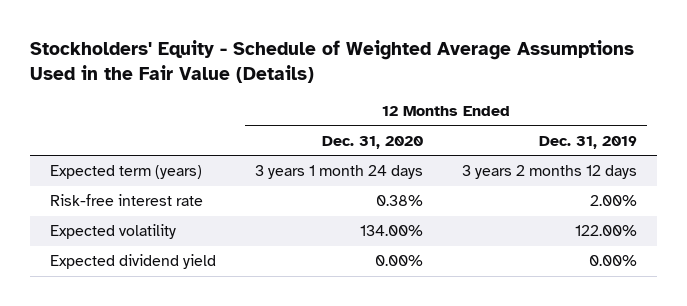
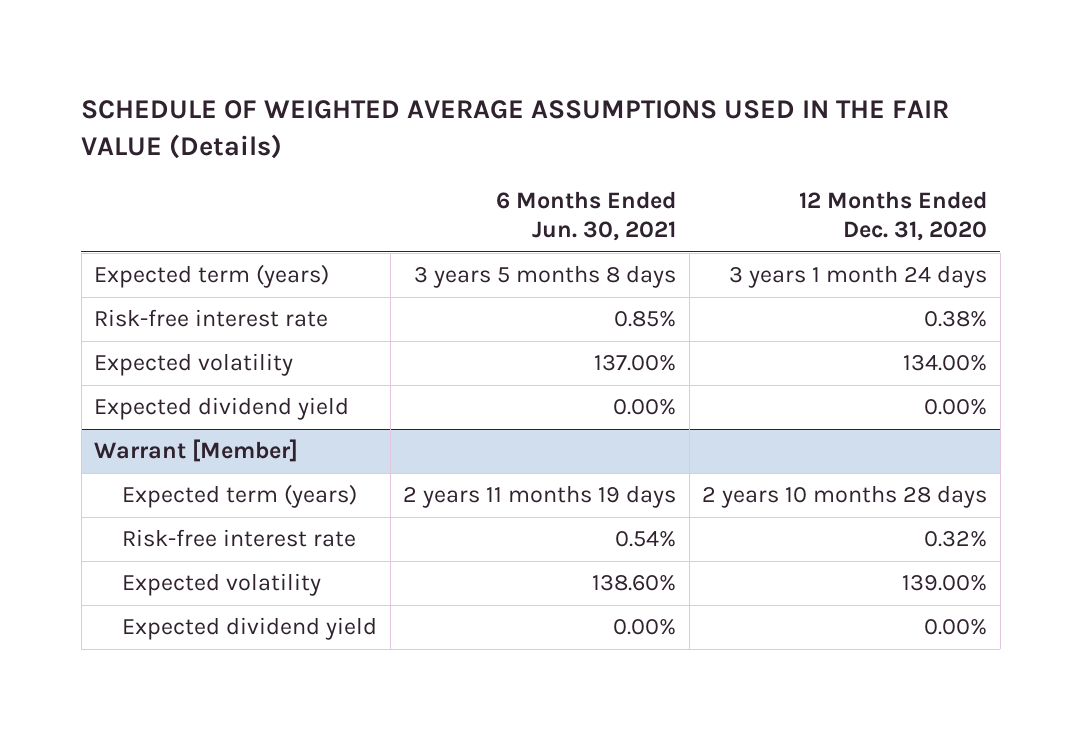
- Stockholders' Equity - Schedule of Weighted Average Assumptions Used in the Fair Value (Details)
+ SCHEDULE OF WEIGHTED AVERAGE ASSUMPTIONS USED IN THE FAIR VALUE (Details)
- | 12 Months Ended Dec. 31, 2020 | 12 Months Ended Dec. 31, 2019
+ | 6 Months Ended Jun. 30, 2021 | 12 Months Ended Dec. 31, 2020
+ Warrant [Member]
+ Expected term (years) | 2 years 11 months 19 days | 2 years 10 months 28 days
+ Risk-free interest rate | 0.54% | 0.32%
+ Expected volatility | 138.60% | 139.00%
+ Expected dividend yield | 0.00% | 0.00%

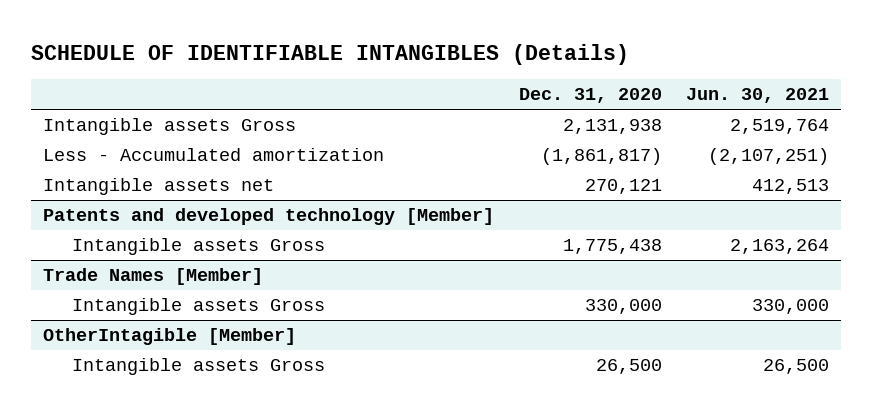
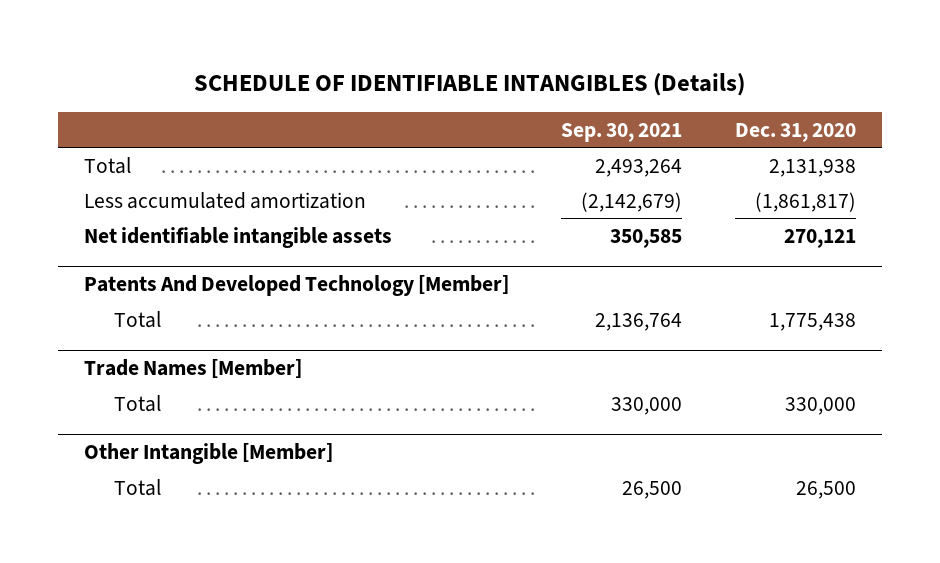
- | Dec. 31, 2020 | Jun. 30, 2021
+ | Sep. 30, 2021 | Dec. 31, 2020
- Intangible assets Gross | 2,131,938 | 2,519,764
- Less - Accumulated amortization | (1,861,817) | (2,107,251)
- Intangible assets net | 270,121 | 412,513
- Patents and developed technology [Member]
- Intangible assets Gross | 1,775,438 | 2,163,264
+ Total | 2,493,264 | 2,131,938
+ Less accumulated amortization | (2,142,679) | (1,861,817)
+ Net identifiable intangible assets | 350,585 | 270,121
+ Patents And Developed Technology [Member]
+ Total | 2,136,764 | 1,775,438
@ Trade Names [Member]
- Intangible assets Gross | 330,000 | 330,000
- OtherIntagible [Member]
- Intangible assets Gross | 26,500 | 26,500
@ Trade Names [Member]
+ Total | 330,000 | 330,000
+ Other Intangible [Member]
+ Total | 26,500 | 26,500

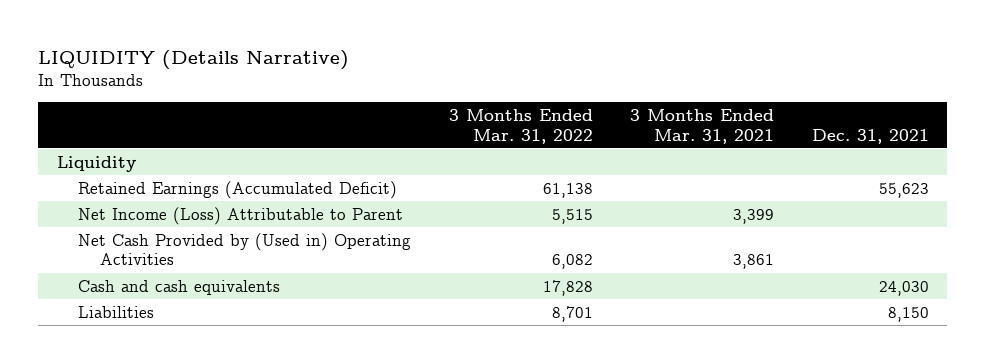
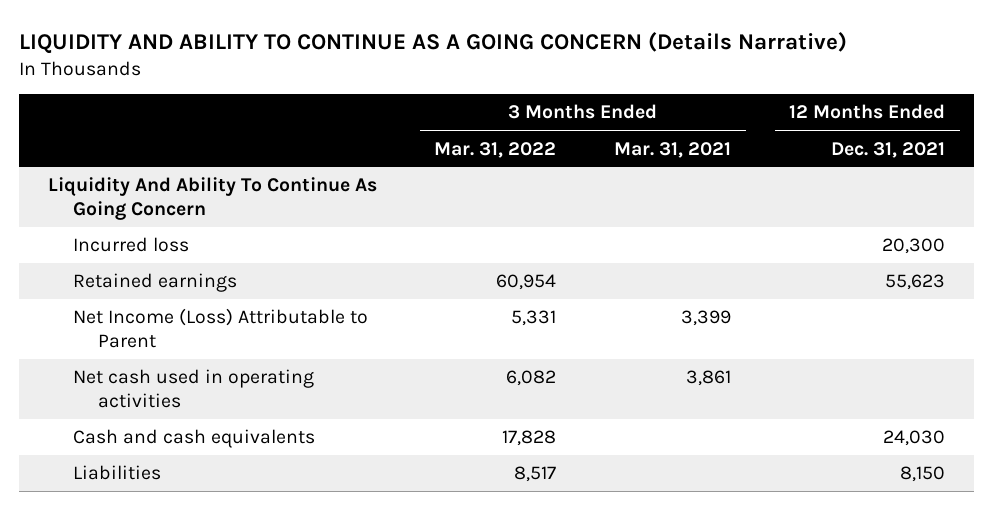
- LIQUIDITY (Details Narrative)
+ LIQUIDITY AND ABILITY TO CONTINUE AS A GOING CONCERN (Details Narrative)
- | 3 Months Ended Mar. 31, 2022 | 3 Months Ended Mar. 31, 2021 | Dec. 31, 2021
+ | 3 Months Ended Mar. 31, 2022 | 3 Months Ended Mar. 31, 2021 | 12 Months Ended Dec. 31, 2021
- Liquidity
- Retained Earnings (Accumulated Deficit) | 61,138 | | 55,623
- Net Income (Loss) Attributable to Parent | 5,515 | 3,399 |
- Net Cash Provided by (Used in) Operating Activities | 6,082 | 3,861 |
+ Liquidity And Ability To Continue As Going Concern
+ Incurred loss | | | 20,300
+ Retained earnings | 60,954 | | 55,623
+ Net Income (Loss) Attributable to Parent | 5,331 | 3,399 |
+ Net cash used in operating activities | 6,082 | 3,861 |
- Liabilities | 8,701 | | 8,150
+ Liabilities | 8,517 | | 8,150

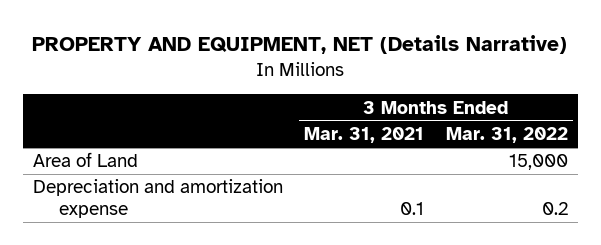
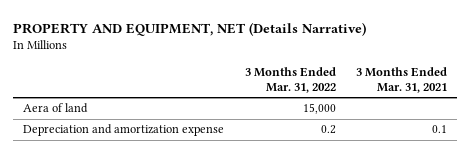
- | 3 Months Ended Mar. 31, 2021 | 3 Months Ended Mar. 31, 2022
+ | 3 Months Ended Mar. 31, 2022 | 3 Months Ended Mar. 31, 2021
- Area of Land | | 15,000
+ Aera of land | 15,000 |

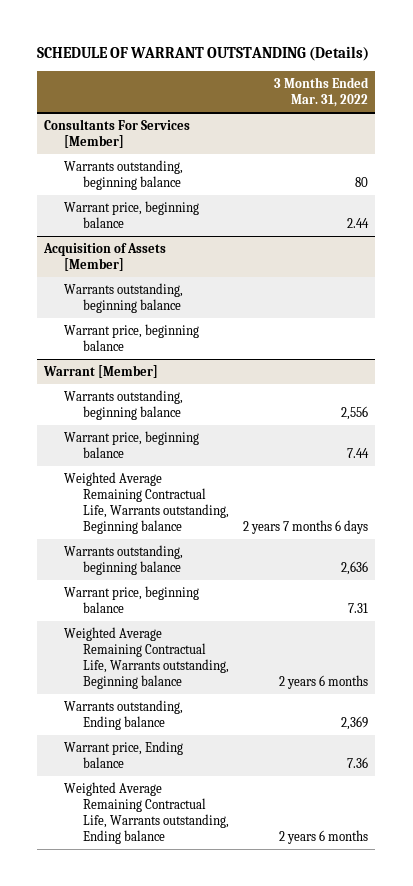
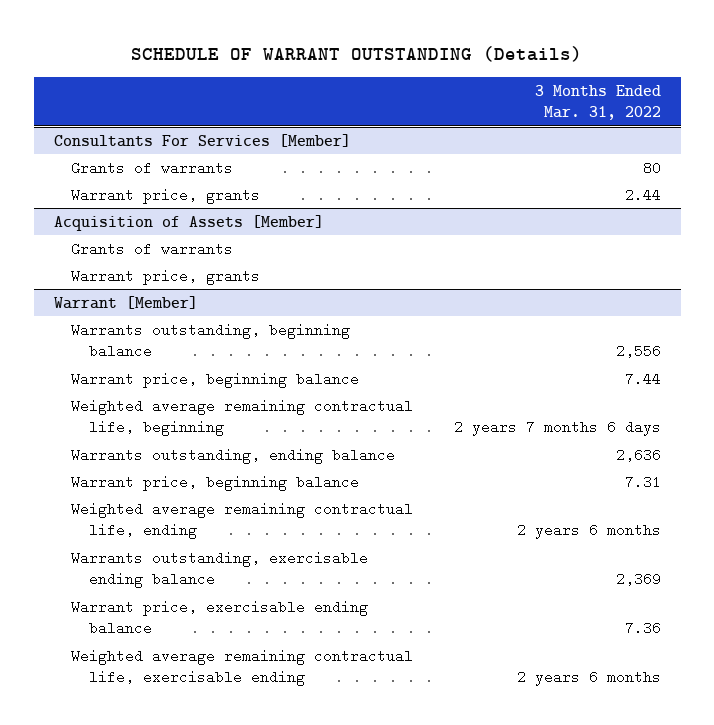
@ Consultants For Services [Member]
- Warrants outstanding, beginning balance | 80
- Warrant price, beginning balance | 2.44
+ Grants of warrants | 80
+ Warrant price, grants | 2.44
@ Acquisition of Assets [Member]
- Warrants outstanding, beginning balance
- Warrant price, beginning balance
+ Grants of warrants
+ Warrant price, grants
@ Warrant [Member]
- Weighted Average Remaining Contractual Life, Warrants outstanding, Beginning balance | 2 years 7 months 6 days
- Warrants outstanding, beginning balance | 2,636
+ Weighted average remaining contractual life, beginning | 2 years 7 months 6 days
+ Warrants outstanding, ending balance | 2,636
- Weighted Average Remaining Contractual Life, Warrants outstanding, Beginning balance | 2 years 6 months
- Warrants outstanding, Ending balance | 2,369
- Warrant price, Ending balance | 7.36
- Weighted Average Remaining Contractual Life, Warrants outstanding, Ending balance | 2 years 6 months
+ Weighted average remaining contractual life, ending | 2 years 6 months
+ Warrants outstanding, exercisable ending balance | 2,369
+ Warrant price, exercisable ending balance | 7.36
+ Weighted average remaining contractual life, exercisable ending | 2 years 6 months

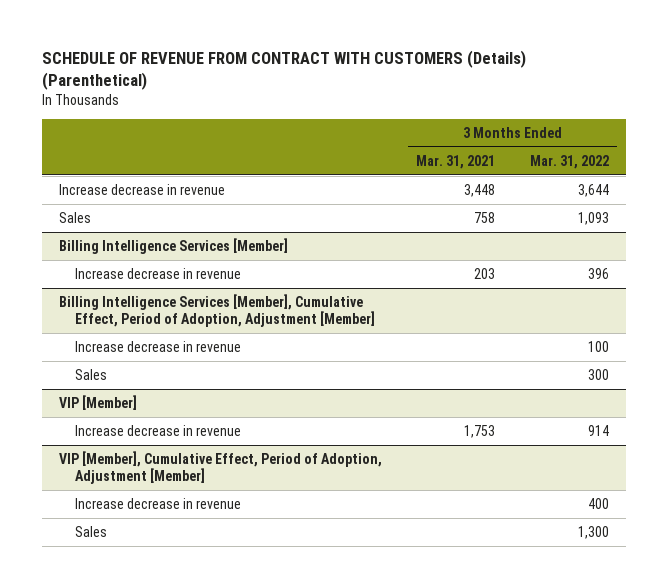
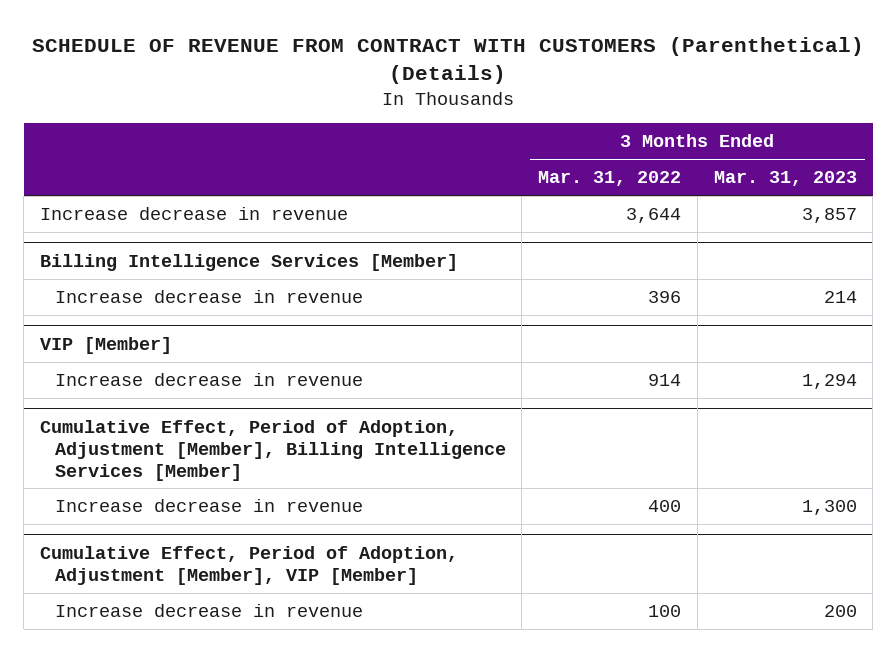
- SCHEDULE OF REVENUE FROM CONTRACT WITH CUSTOMERS (Details) (Parenthetical)
+ SCHEDULE OF REVENUE FROM CONTRACT WITH CUSTOMERS (Parenthetical) (Details)
- | 3 Months Ended Mar. 31, 2021 | 3 Months Ended Mar. 31, 2022
+ | 3 Months Ended Mar. 31, 2022 | 3 Months Ended Mar. 31, 2023
- Sales | 758 | 1,093
- Billing Intelligence Services [Member], Cumulative Effect, Period of Adoption, Adjustment [Member]
- Increase decrease in revenue | | 100
- Sales | | 300
- VIP [Member], Cumulative Effect, Period of Adoption, Adjustment [Member]
+ Cumulative Effect, Period of Adoption, Adjustment [Member], Billing Intelligence Services [Member]
- Sales | | 1,300
+ Cumulative Effect, Period of Adoption, Adjustment [Member], VIP [Member]
+ Increase decrease in revenue | 100 | 200

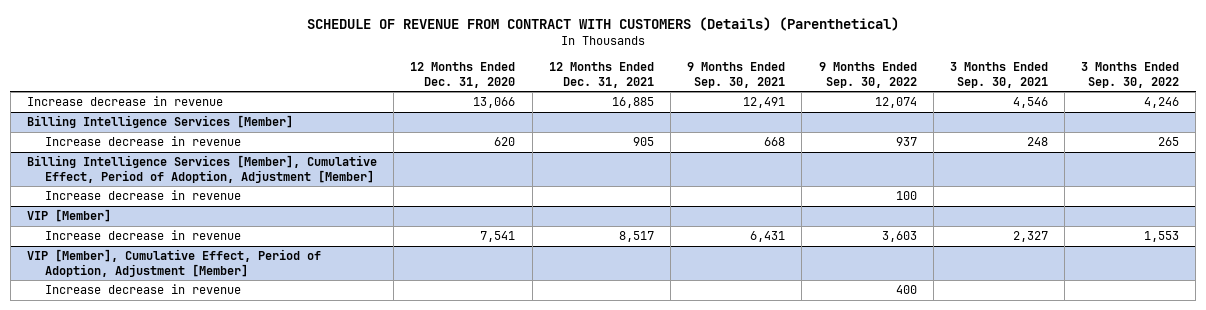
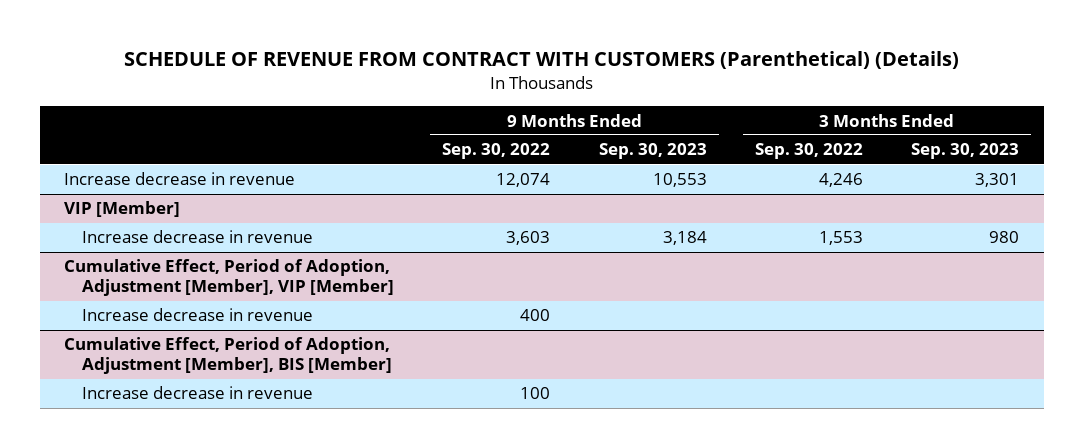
- SCHEDULE OF REVENUE FROM CONTRACT WITH CUSTOMERS (Details) (Parenthetical)
+ SCHEDULE OF REVENUE FROM CONTRACT WITH CUSTOMERS (Parenthetical) (Details)
- | 12 Months Ended Dec. 31, 2020 | 12 Months Ended Dec. 31, 2021 | 9 Months Ended Sep. 30, 2021 | 9 Months Ended Sep. 30, 2022 | 3 Months Ended Sep. 30, 2021 | 3 Months Ended Sep. 30, 2022
+ | 9 Months Ended Sep. 30, 2022 | 9 Months Ended Sep. 30, 2023 | 3 Months Ended Sep. 30, 2022 | 3 Months Ended Sep. 30, 2023
- Billing Intelligence Services [Member]
- Increase decrease in revenue | 620 | 905 | 668 | 937 | 248 | 265
- Billing Intelligence Services [Member], Cumulative Effect, Period of Adoption, Adjustment [Member]
- Increase decrease in revenue | | | | 100 | |
- VIP [Member], Cumulative Effect, Period of Adoption, Adjustment [Member]
+ Cumulative Effect, Period of Adoption, Adjustment [Member], VIP [Member]
+ Cumulative Effect, Period of Adoption, Adjustment [Member], BIS [Member]
+ Increase decrease in revenue | 100 | | |

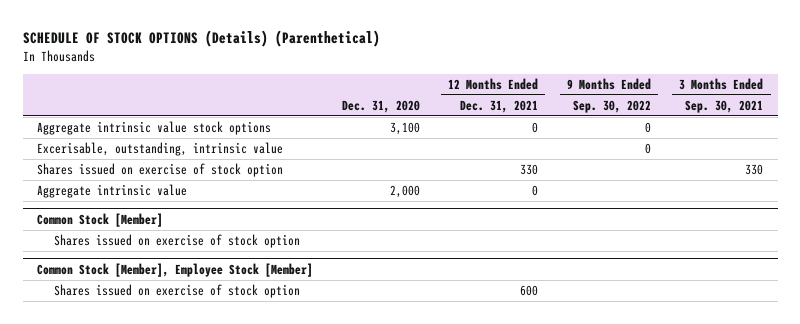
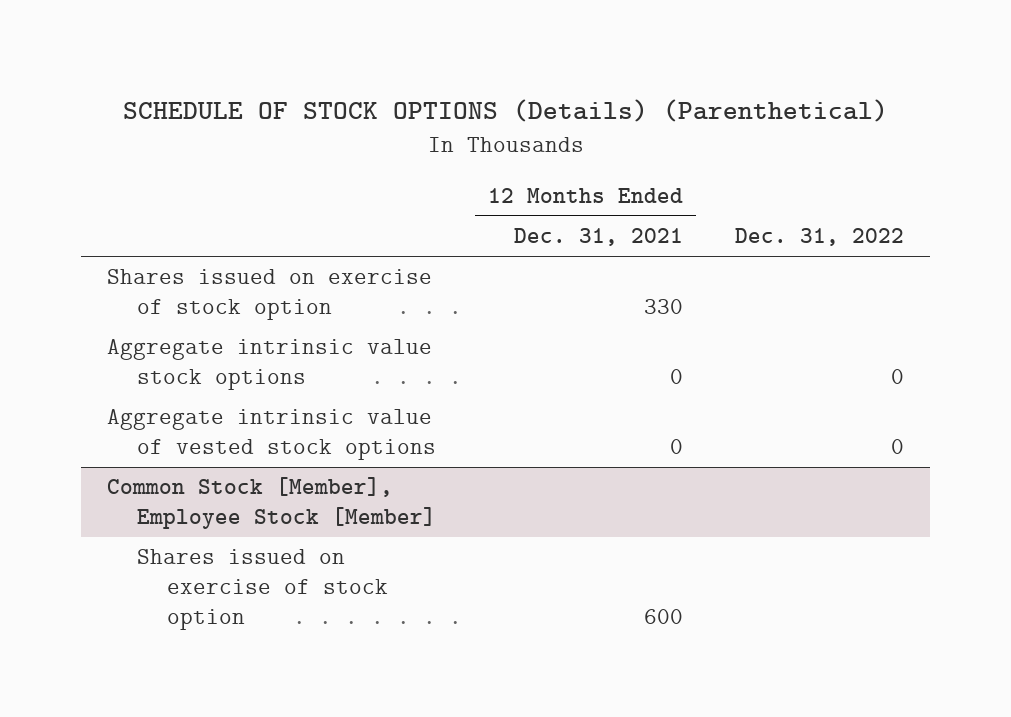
- | Dec. 31, 2020 | 12 Months Ended Dec. 31, 2021 | 9 Months Ended Sep. 30, 2022 | 3 Months Ended Sep. 30, 2021
+ | 12 Months Ended Dec. 31, 2021 | Dec. 31, 2022
- Excerisable, outstanding, intrinsic value | | | 0 |
- Aggregate intrinsic value | 2,000 | 0 | |
- Common Stock [Member]
- Shares issued on exercise of stock option
moved down: Aggregate intrinsic value stock options | 0 | 0
+ Aggregate intrinsic value of vested stock options | 0 | 0

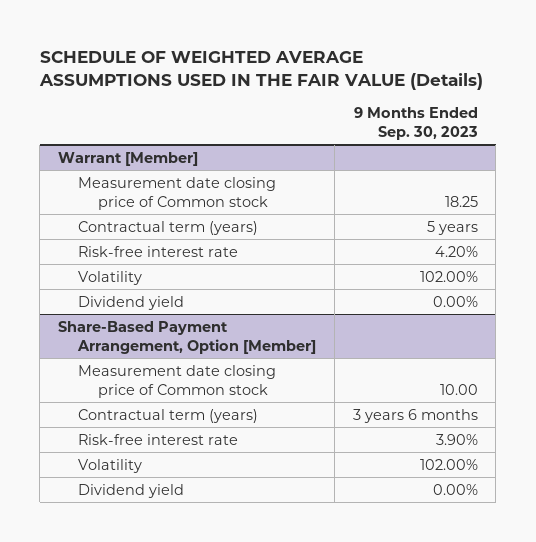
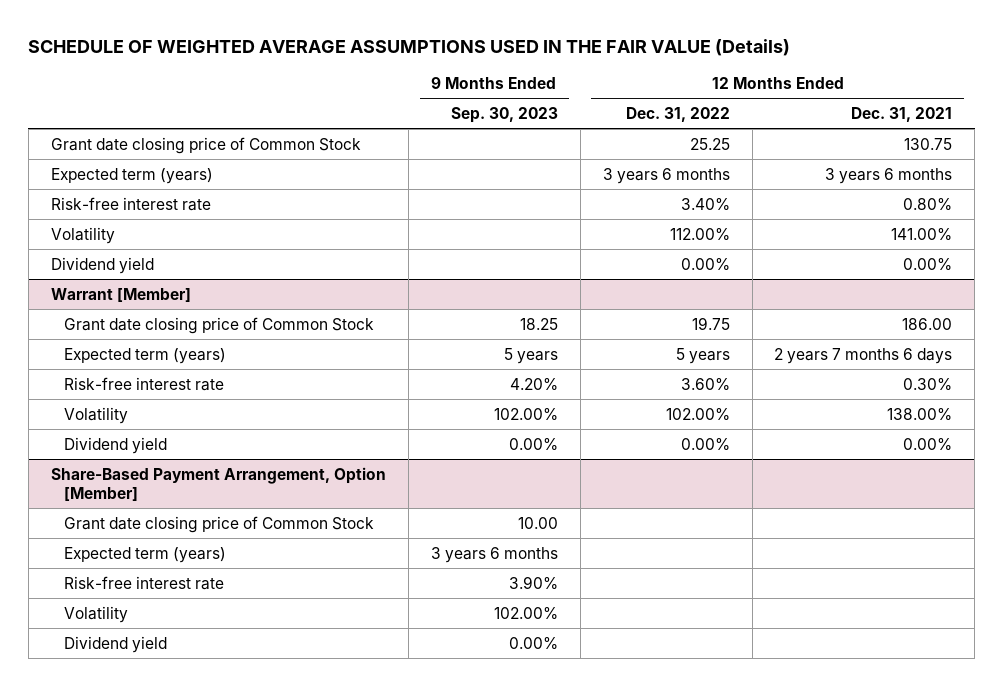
- | 9 Months Ended Sep. 30, 2023
+ | 9 Months Ended Sep. 30, 2023 | 12 Months Ended Dec. 31, 2022 | 12 Months Ended Dec. 31, 2021
+ Grant date closing price of Common Stock | | 25.25 | 130.75
+ Expected term (years) | | 3 years 6 months | 3 years 6 months
+ Risk-free interest rate | | 3.40% | 0.80%
+ Volatility | | 112.00% | 141.00%
+ Dividend yield | | 0.00% | 0.00%
@ Warrant [Member]
- Measurement date closing price of Common stock | 18.25
- Contractual term (years) | 5 years
+ Grant date closing price of Common Stock | 18.25 | 19.75 | 186.00
+ Expected term (years) | 5 years | 5 years | 2 years 7 months 6 days
@ Share-Based Payment Arrangement, Option [Member]
- Measurement date closing price of Common stock | 10.00
- Contractual term (years) | 3 years 6 months
+ Grant date closing price of Common Stock | 10.00 | |
+ Expected term (years) | 3 years 6 months | |

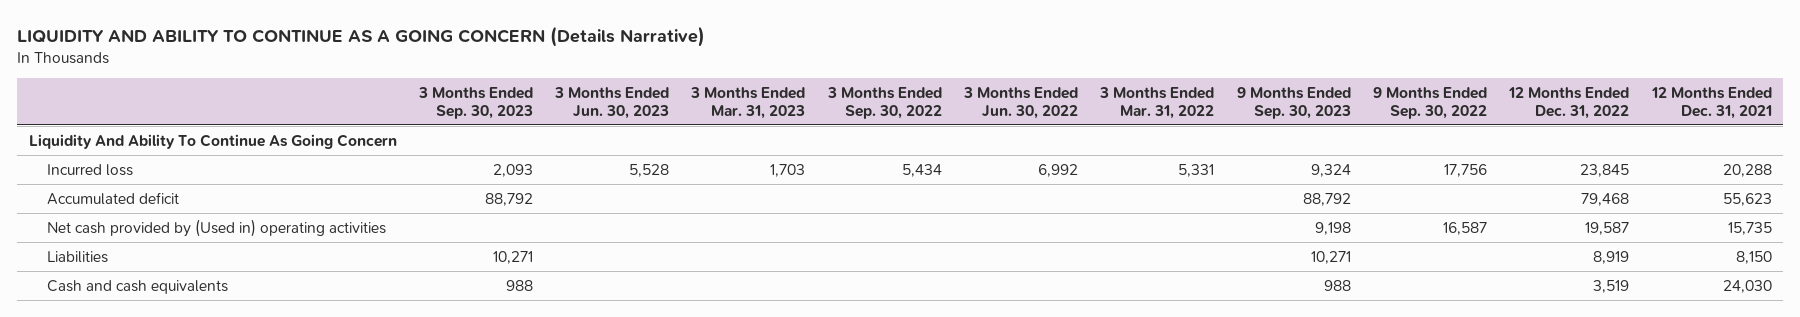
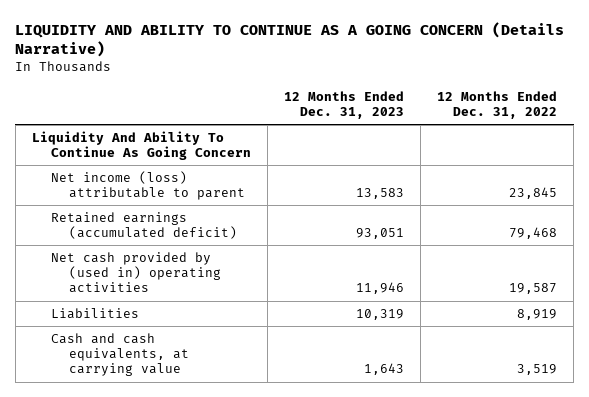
- | 3 Months Ended Sep. 30, 2023 | 3 Months Ended Jun. 30, 2023 | 3 Months Ended Mar. 31, 2023 | 3 Months Ended Sep. 30, 2022 | 3 Months Ended Jun. 30, 2022 | 3 Months Ended Mar. 31, 2022 | 9 Months Ended Sep. 30, 2023 | 9 Months Ended Sep. 30, 2022 | 12 Months Ended Dec. 31, 2022 | 12 Months Ended Dec. 31, 2021
+ | 12 Months Ended Dec. 31, 2023 | 12 Months Ended Dec. 31, 2022
- Incurred loss | 2,093 | 5,528 | 1,703 | 5,434 | 6,992 | 5,331 | 9,324 | 17,756 | 23,845 | 20,288
- Accumulated deficit | 88,792 | | | | | | 88,792 | | 79,468 | 55,623
- Net cash provided by (Used in) operating activities | | | | | | | 9,198 | 16,587 | 19,587 | 15,735
+ Net income (loss) attributable to parent | 13,583 | 23,845
+ Retained earnings (accumulated deficit) | 93,051 | 79,468
+ Net cash provided by (used in) operating activities | 11,946 | 19,587
- Cash and cash equivalents | 988 | | | | | | 988 | | 3,519 | 24,030
+ Cash and cash equivalents, at carrying value | 1,643 | 3,519

